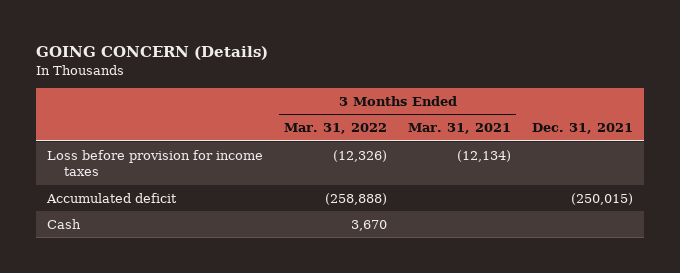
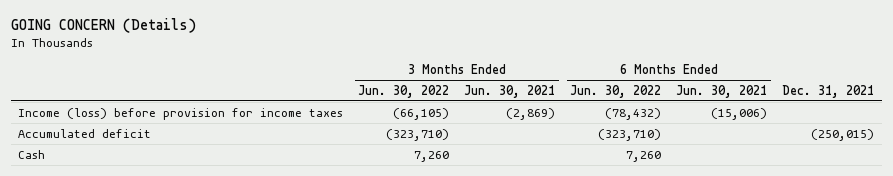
- | 3 Months Ended Mar. 31, 2022 | 3 Months Ended Mar. 31, 2021 | Dec. 31, 2021
+ | 3 Months Ended Jun. 30, 2022 | 3 Months Ended Jun. 30, 2021 | 6 Months Ended Jun. 30, 2022 | 6 Months Ended Jun. 30, 2021 | Dec. 31, 2021
- Loss before provision for income taxes | (12,326) | (12,134) |
+ Income (loss) before provision for income taxes | (66,105) | (2,869) | (78,432) | (15,006) |

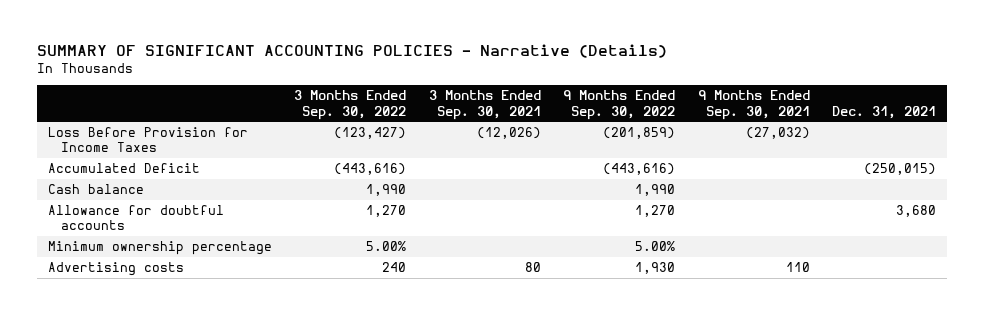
- GOING CONCERN (Details)
+ SUMMARY OF SIGNIFICANT ACCOUNTING POLICIES - Narrative (Details)
- | 3 Months Ended Jun. 30, 2022 | 3 Months Ended Jun. 30, 2021 | 6 Months Ended Jun. 30, 2022 | 6 Months Ended Jun. 30, 2021 | Dec. 31, 2021
+ | 3 Months Ended Sep. 30, 2022 | 3 Months Ended Sep. 30, 2021 | 9 Months Ended Sep. 30, 2022 | 9 Months Ended Sep. 30, 2021 | Dec. 31, 2021
- Income (loss) before provision for income taxes | (66,105) | (2,869) | (78,432) | (15,006) |
- Accumulated deficit | (323,710) | | (323,710) | | (250,015)
- Cash | 7,260 | | 7,260 | |
+ Loss Before Provision for Income Taxes | (123,427) | (12,026) | (201,859) | (27,032) |
+ Accumulated Deficit | (443,616) | | (443,616) | | (250,015)
+ Cash balance | 1,990 | | 1,990 | |
+ Allowance for doubtful accounts | 1,270 | | 1,270 | | 3,680
+ Minimum ownership percentage | 5.00% | | 5.00% | |
+ Advertising costs | 240 | 80 | 1,930 | 110 |

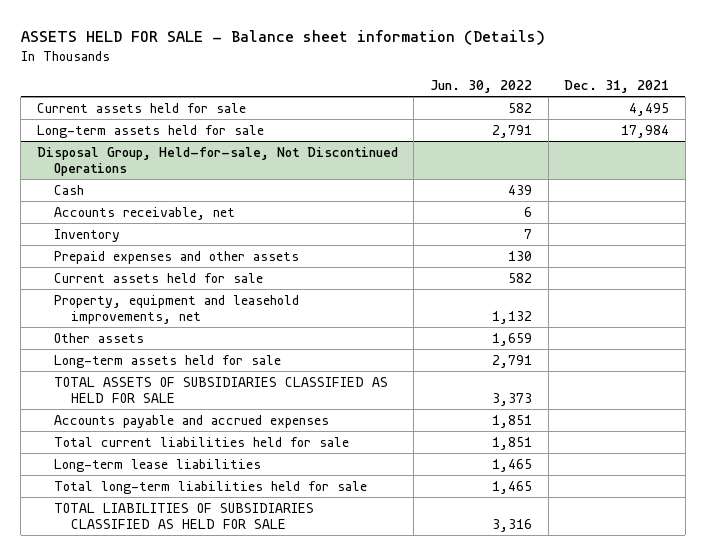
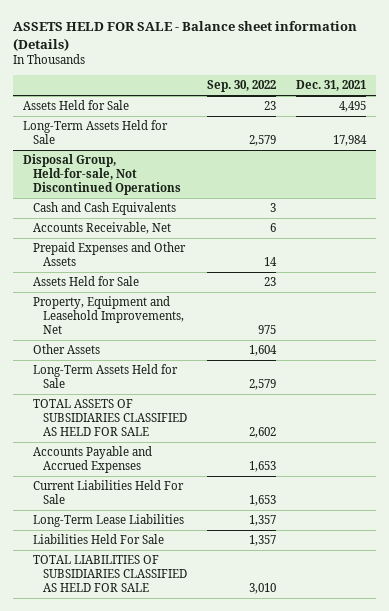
- | Jun. 30, 2022 | Dec. 31, 2021
+ | Sep. 30, 2022 | Dec. 31, 2021
- Current assets held for sale | 582 | 4,495
- Long-term assets held for sale | 2,791 | 17,984
+ Assets Held for Sale | 23 | 4,495
+ Long-Term Assets Held for Sale | 2,579 | 17,984
@ Disposal Group, Held-for-sale, Not Discontinued Operations
- Cash | 439 |
- Accounts receivable, net | 6 |
- Inventory | 7 |
- Prepaid expenses and other assets | 130 |
- Current assets held for sale | 582 |
- Property, equipment and leasehold improvements, net | 1,132 |
- Other assets | 1,659 |
- Long-term assets held for sale | 2,791 |
+ Cash and Cash Equivalents | 3 |
+ Accounts Receivable, Net | 6 |
+ Prepaid Expenses and Other Assets | 14 |
+ Assets Held for Sale | 23 |
+ Property, Equipment and Leasehold Improvements, Net | 975 |
+ Other Assets | 1,604 |
+ Long-Term Assets Held for Sale | 2,579 |
- Accounts payable and accrued expenses | 1,851 |
- Total current liabilities held for sale | 1,851 |
- Long-term lease liabilities | 1,465 |
- Total long-term liabilities held for sale | 1,465 |
+ Accounts Payable and Accrued Expenses | 1,653 |
+ Current Liabilities Held For Sale | 1,653 |
+ Long-Term Lease Liabilities | 1,357 |
+ Liabilities Held For Sale | 1,357 |

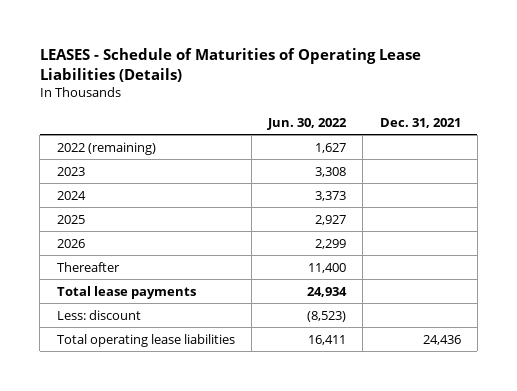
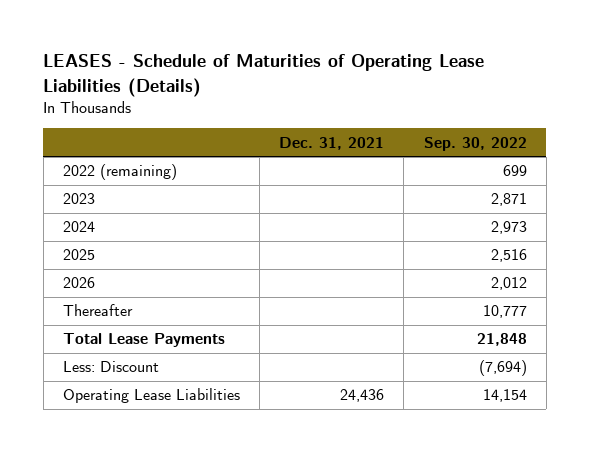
- | Jun. 30, 2022 | Dec. 31, 2021
+ | Dec. 31, 2021 | Sep. 30, 2022
- Total lease payments | 24,934 |
- Less: discount | (8,523) |
- Total operating lease liabilities | 16,411 | 24,436
+ Total Lease Payments | | 21,848
+ Less: Discount | | (7,694)
+ Operating Lease Liabilities | 24,436 | 14,154

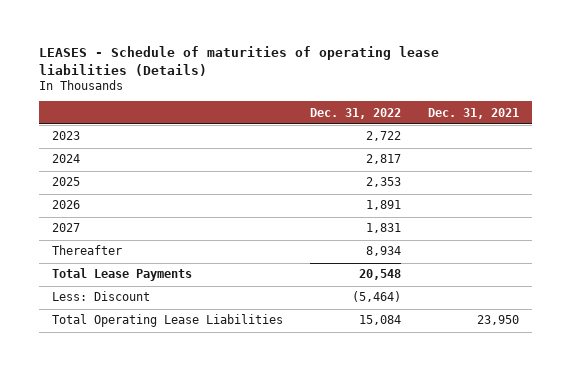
- LEASES - Schedule of Maturities of Operating Lease Liabilities (Details)
+ LEASES - Schedule of maturities of operating lease liabilities (Details)
- | Dec. 31, 2021 | Sep. 30, 2022
+ | Dec. 31, 2022 | Dec. 31, 2021
- 2022 (remaining) | | 699
+ 2027 | 1,831 |
- Operating Lease Liabilities | 24,436 | 14,154
+ Total Operating Lease Liabilities | 15,084 | 23,950

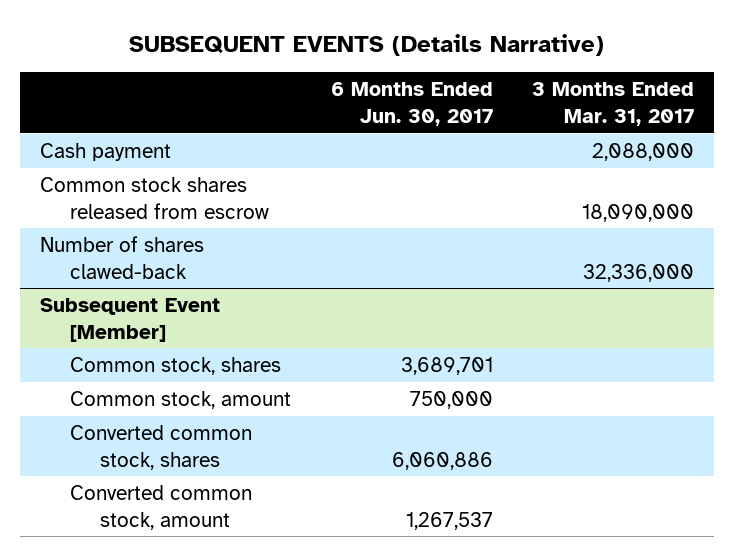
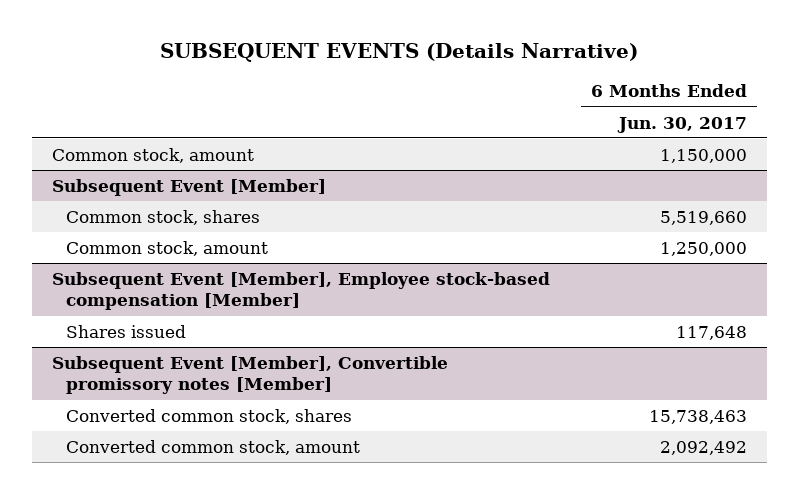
- | 6 Months Ended Jun. 30, 2017 | 3 Months Ended Mar. 31, 2017
+ | 6 Months Ended Jun. 30, 2017
- Cash payment | | 2,088,000
- Common stock shares released from escrow | | 18,090,000
- Number of shares clawed-back | | 32,336,000
+ Common stock, amount | 1,150,000
@ Subsequent Event [Member]
- Common stock, shares | 3,689,701 |
- Common stock, amount | 750,000 |
- Converted common stock, shares | 6,060,886 |
- Converted common stock, amount | 1,267,537 |
+ Common stock, shares | 5,519,660
+ Common stock, amount | 1,250,000
+ Subsequent Event [Member], Employee stock-based compensation [Member]
+ Shares issued | 117,648
+ Subsequent Event [Member], Convertible promissory notes [Member]
+ Converted common stock, shares | 15,738,463
+ Converted common stock, amount | 2,092,492

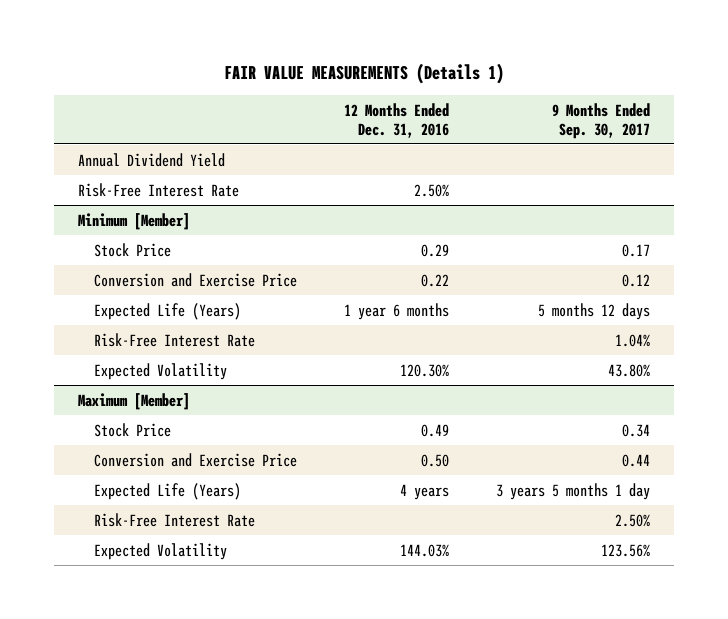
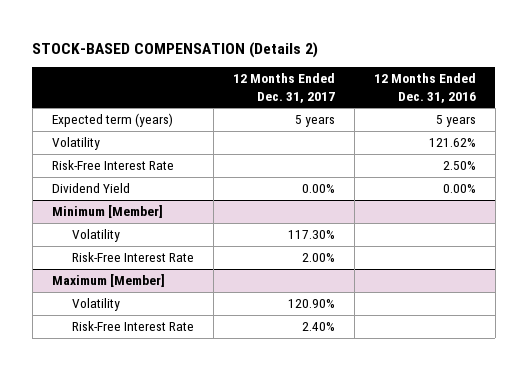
- FAIR VALUE MEASUREMENTS (Details 1)
+ STOCK-BASED COMPENSATION (Details 2)
- | 12 Months Ended Dec. 31, 2016 | 9 Months Ended Sep. 30, 2017
+ | 12 Months Ended Dec. 31, 2017 | 12 Months Ended Dec. 31, 2016
- Annual Dividend Yield
+ Expected term (years) | 5 years | 5 years
+ Volatility | | 121.62%
+ Dividend Yield | 0.00% | 0.00%
@ Minimum [Member]
- Stock Price | 0.29 | 0.17
- Conversion and Exercise Price | 0.22 | 0.12
- Expected Life (Years) | 1 year 6 months | 5 months 12 days
+ Volatility | 117.30% |
- Expected Volatility | 120.30% | 43.80%
@ Maximum [Member]
- Stock Price | 0.49 | 0.34
- Conversion and Exercise Price | 0.50 | 0.44
- Expected Life (Years) | 4 years | 3 years 5 months 1 day
+ Volatility | 120.90% |
- Expected Volatility | 144.03% | 123.56%

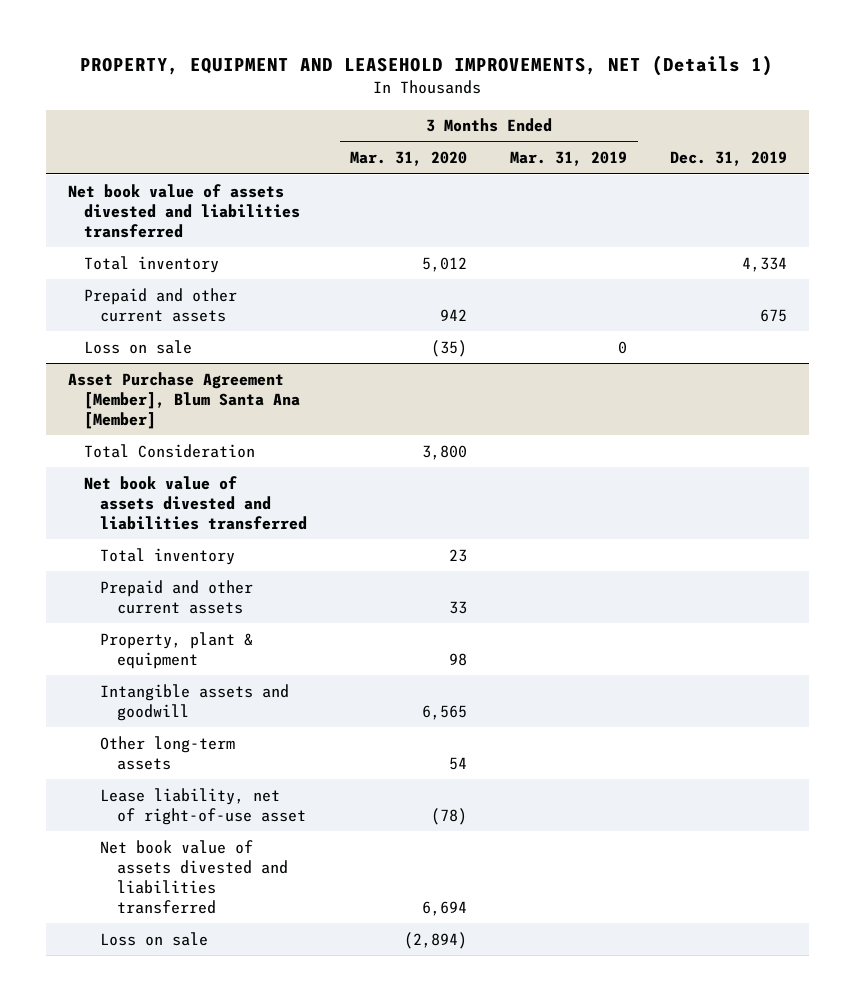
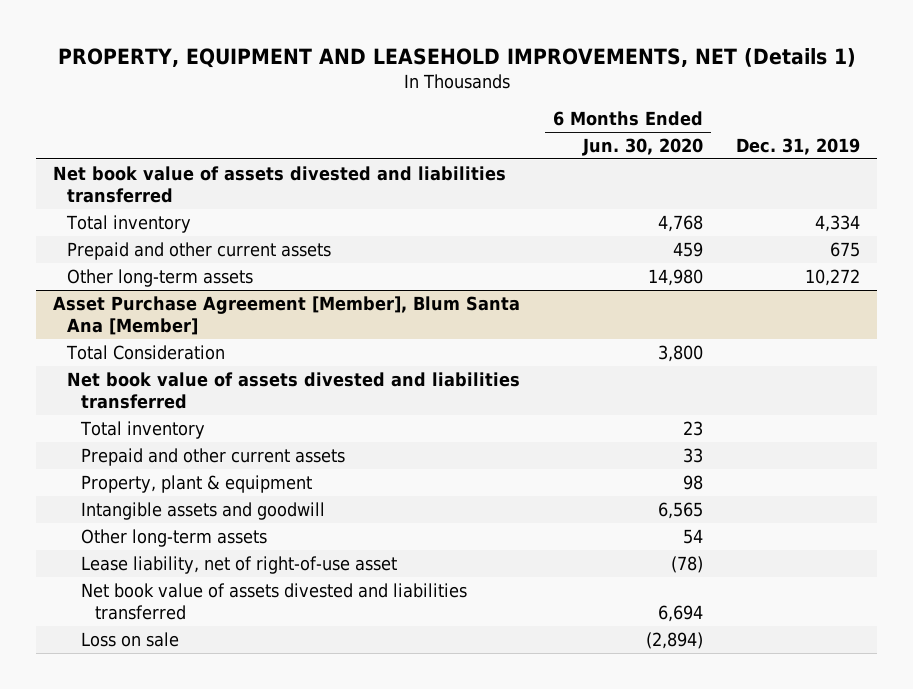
- | 3 Months Ended Mar. 31, 2020 | 3 Months Ended Mar. 31, 2019 | Dec. 31, 2019
+ | 6 Months Ended Jun. 30, 2020 | Dec. 31, 2019
- Loss on sale | (35) | 0 |
+ Other long-term assets | 14,980 | 10,272

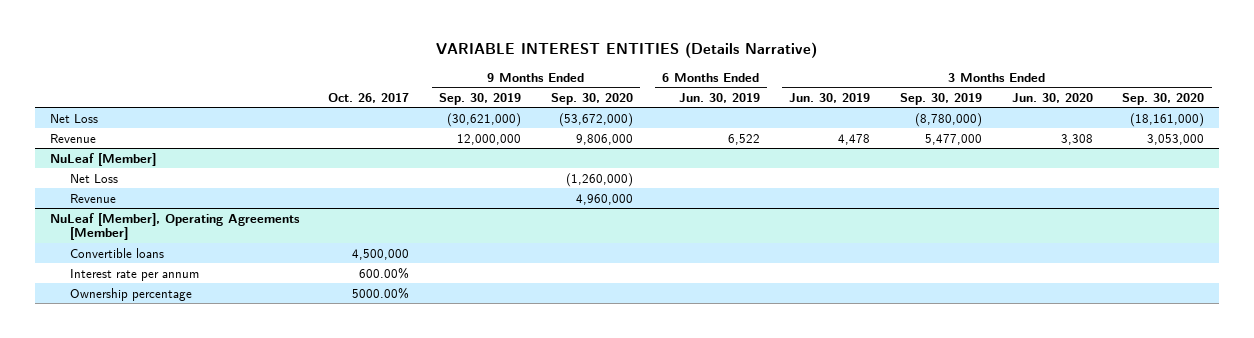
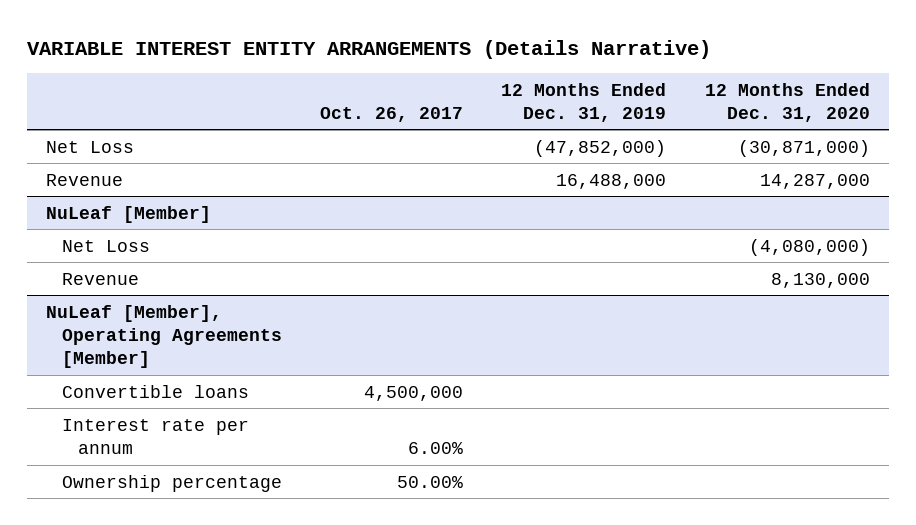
- VARIABLE INTEREST ENTITIES (Details Narrative)
+ VARIABLE INTEREST ENTITY ARRANGEMENTS (Details Narrative)
- | Oct. 26, 2017 | 9 Months Ended Sep. 30, 2019 | 9 Months Ended Sep. 30, 2020 | 6 Months Ended Jun. 30, 2019 | 3 Months Ended Jun. 30, 2019 | 3 Months Ended Sep. 30, 2019 | 3 Months Ended Jun. 30, 2020 | 3 Months Ended Sep. 30, 2020
+ | Oct. 26, 2017 | 12 Months Ended Dec. 31, 2019 | 12 Months Ended Dec. 31, 2020
@ NuLeaf [Member], Operating Agreements [Member]
- Interest rate per annum | 600.00% | | | | | | |
- Ownership percentage | 5000.00% | | | | | | |
+ Interest rate per annum | 6.00% | |
+ Ownership percentage | 50.00% | |

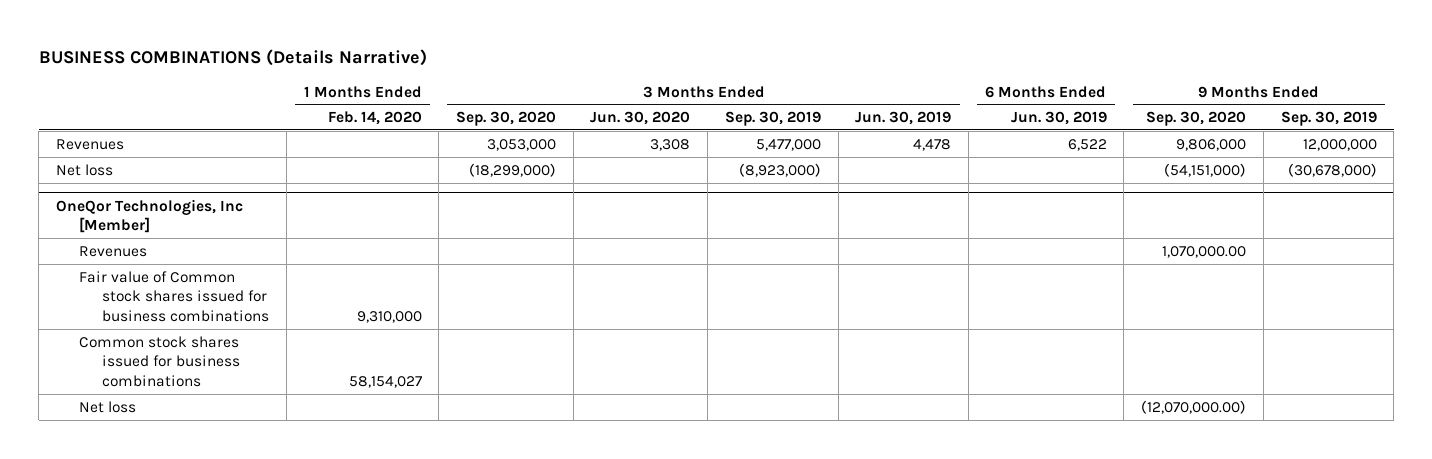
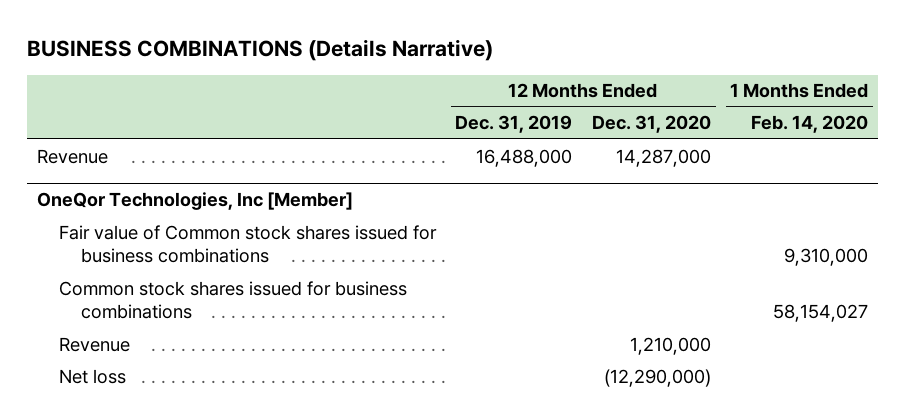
- | 1 Months Ended Feb. 14, 2020 | 3 Months Ended Sep. 30, 2020 | 3 Months Ended Jun. 30, 2020 | 3 Months Ended Sep. 30, 2019 | 3 Months Ended Jun. 30, 2019 | 6 Months Ended Jun. 30, 2019 | 9 Months Ended Sep. 30, 2020 | 9 Months Ended Sep. 30, 2019
+ | 12 Months Ended Dec. 31, 2019 | 12 Months Ended Dec. 31, 2020 | 1 Months Ended Feb. 14, 2020
- Revenues | | 3,053,000 | 3,308 | 5,477,000 | 4,478 | 6,522 | 9,806,000 | 12,000,000
- Net loss | | (18,299,000) | | (8,923,000) | | | (54,151,000) | (30,678,000)
+ Revenue | 16,488,000 | 14,287,000 |
@ OneQor Technologies, Inc [Member]
- Revenues | | | | | | | 1,070,000.00 |
+ Revenue | | 1,210,000 |

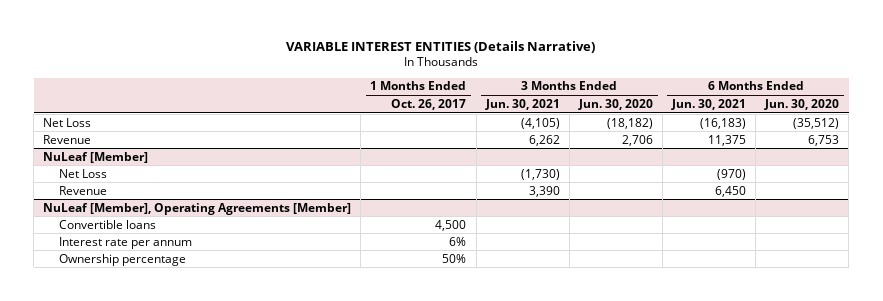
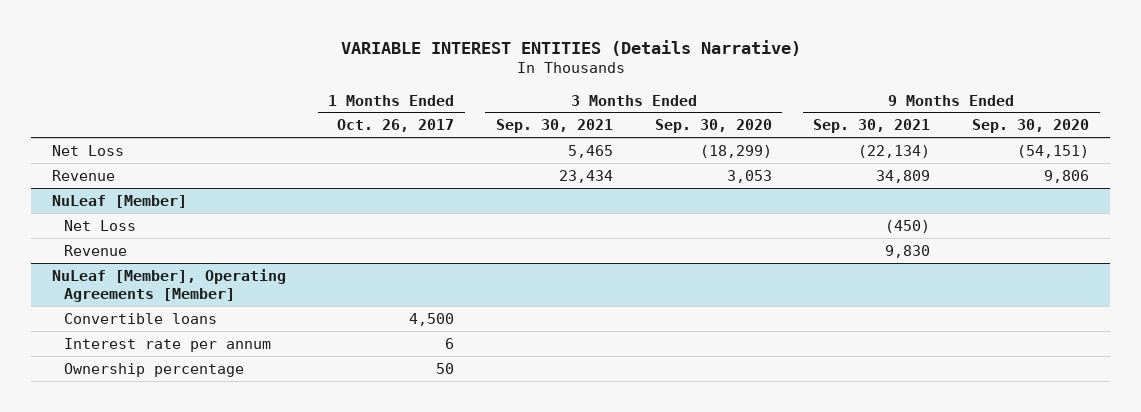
- | 1 Months Ended Oct. 26, 2017 | 3 Months Ended Jun. 30, 2021 | 3 Months Ended Jun. 30, 2020 | 6 Months Ended Jun. 30, 2021 | 6 Months Ended Jun. 30, 2020
+ | 1 Months Ended Oct. 26, 2017 | 3 Months Ended Sep. 30, 2021 | 3 Months Ended Sep. 30, 2020 | 9 Months Ended Sep. 30, 2021 | 9 Months Ended Sep. 30, 2020
@ NuLeaf [Member], Operating Agreements [Member]
- Interest rate per annum | 6% | | | |
- Ownership percentage | 50% | | | |
+ Interest rate per annum | 6 | | | |
+ Ownership percentage | 50 | | | |

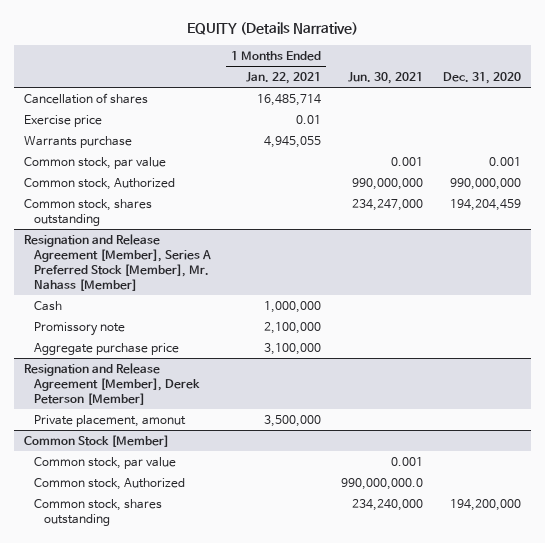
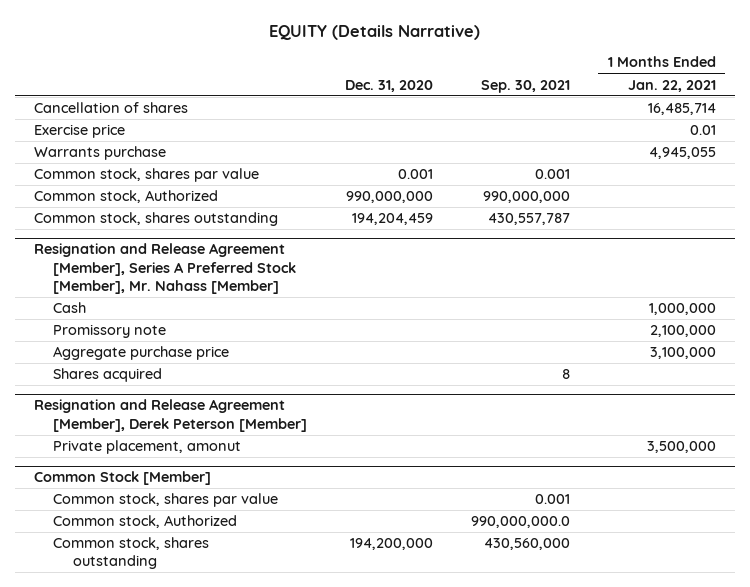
- | 1 Months Ended Jan. 22, 2021 | Jun. 30, 2021 | Dec. 31, 2020
+ | Dec. 31, 2020 | Sep. 30, 2021 | 1 Months Ended Jan. 22, 2021
- Common stock, par value | | 0.001 | 0.001
+ Common stock, shares par value | 0.001 | 0.001 |
@ Resignation and Release Agreement [Member], Series A Preferred Stock [Member], Mr. Nahass [Member]
+ Shares acquired | | 8 |
@ Common Stock [Member]
- Common stock, par value | | 0.001 |
+ Common stock, shares par value | | 0.001 |

